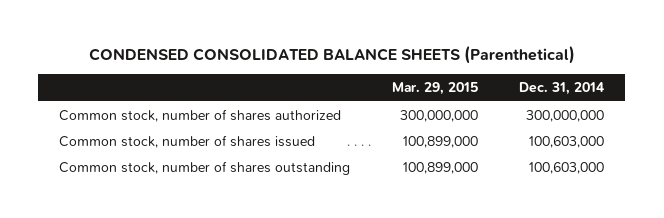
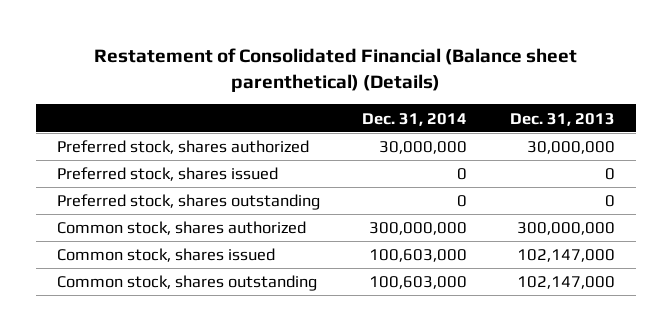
- CONDENSED CONSOLIDATED BALANCE SHEETS (Parenthetical)
+ Restatement of Consolidated Financial (Balance sheet parenthetical) (Details)
- | Mar. 29, 2015 | Dec. 31, 2014
+ | Dec. 31, 2014 | Dec. 31, 2013
- Common stock, number of shares authorized | 300,000,000 | 300,000,000
- Common stock, number of shares issued | 100,899,000 | 100,603,000
- Common stock, number of shares outstanding | 100,899,000 | 100,603,000
+ Preferred stock, shares authorized | 30,000,000 | 30,000,000
+ Preferred stock, shares issued | 0 | 0
+ Preferred stock, shares outstanding | 0 | 0
+ Common stock, shares authorized | 300,000,000 | 300,000,000
+ Common stock, shares issued | 100,603,000 | 102,147,000
+ Common stock, shares outstanding | 100,603,000 | 102,147,000

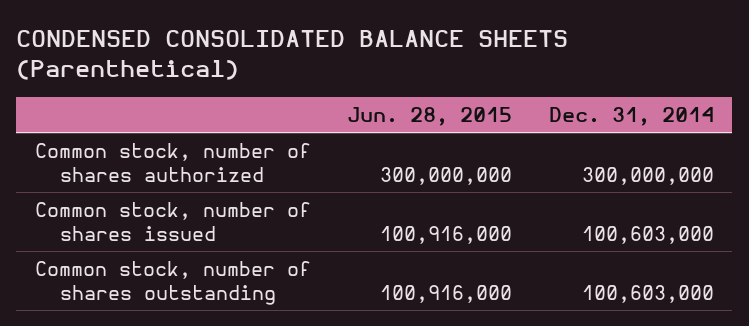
- Restatement of Consolidated Financial (Balance sheet parenthetical) (Details)
+ CONDENSED CONSOLIDATED BALANCE SHEETS (Parenthetical)
- | Dec. 31, 2014 | Dec. 31, 2013
+ | Jun. 28, 2015 | Dec. 31, 2014
- Preferred stock, shares authorized | 30,000,000 | 30,000,000
- Preferred stock, shares issued | 0 | 0
- Preferred stock, shares outstanding | 0 | 0
- Common stock, shares authorized | 300,000,000 | 300,000,000
- Common stock, shares issued | 100,603,000 | 102,147,000
- Common stock, shares outstanding | 100,603,000 | 102,147,000
+ Common stock, number of shares authorized | 300,000,000 | 300,000,000
+ Common stock, number of shares issued | 100,916,000 | 100,603,000
+ Common stock, number of shares outstanding | 100,916,000 | 100,603,000

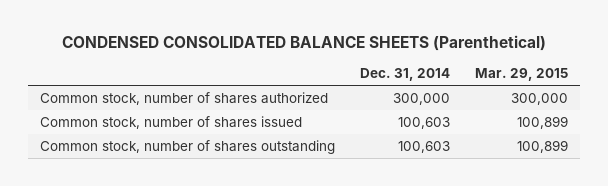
- | Jun. 28, 2015 | Dec. 31, 2014
+ | Dec. 31, 2014 | Mar. 29, 2015
- Common stock, number of shares authorized | 300,000,000 | 300,000,000
- Common stock, number of shares issued | 100,916,000 | 100,603,000
- Common stock, number of shares outstanding | 100,916,000 | 100,603,000
+ Common stock, number of shares authorized | 300,000 | 300,000
+ Common stock, number of shares issued | 100,603 | 100,899
+ Common stock, number of shares outstanding | 100,603 | 100,899

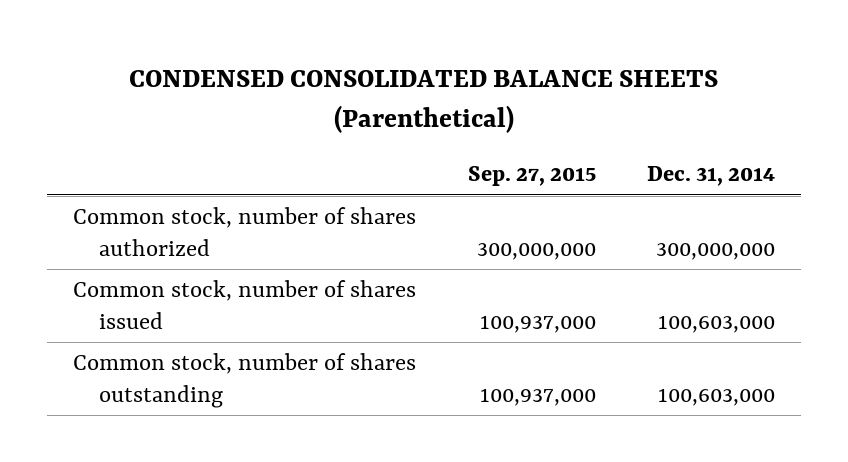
- | Dec. 31, 2014 | Mar. 29, 2015
+ | Sep. 27, 2015 | Dec. 31, 2014
- Common stock, number of shares authorized | 300,000 | 300,000
- Common stock, number of shares issued | 100,603 | 100,899
- Common stock, number of shares outstanding | 100,603 | 100,899
+ Common stock, number of shares authorized | 300,000,000 | 300,000,000
+ Common stock, number of shares issued | 100,937,000 | 100,603,000
+ Common stock, number of shares outstanding | 100,937,000 | 100,603,000

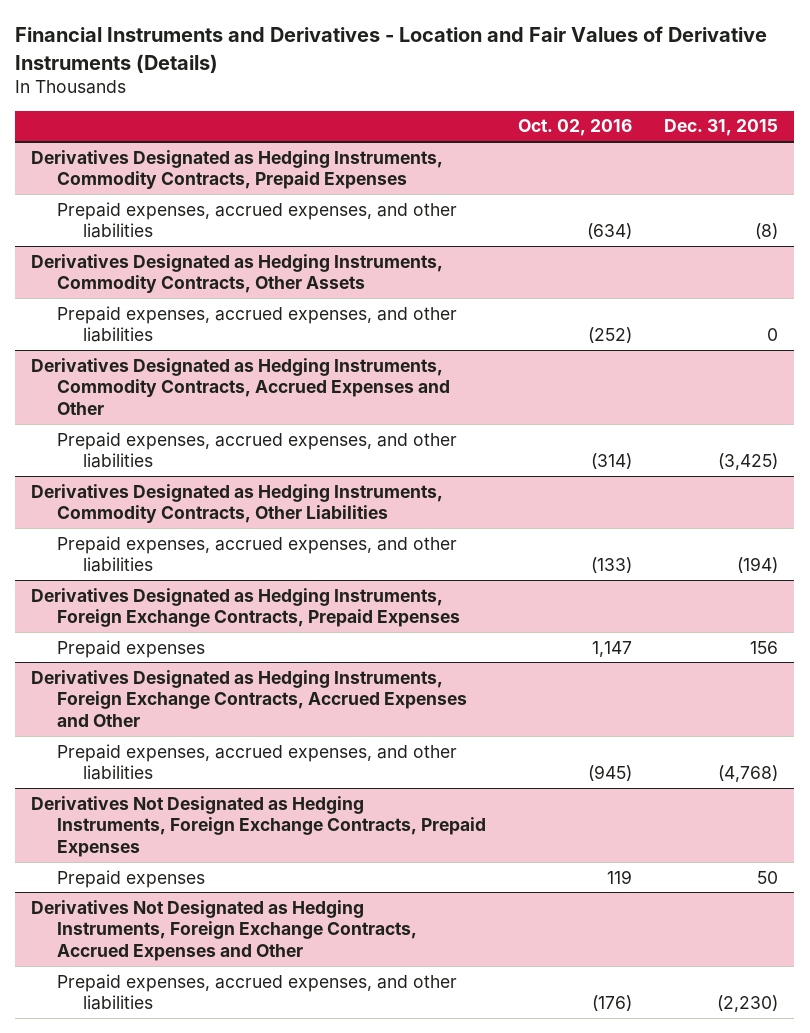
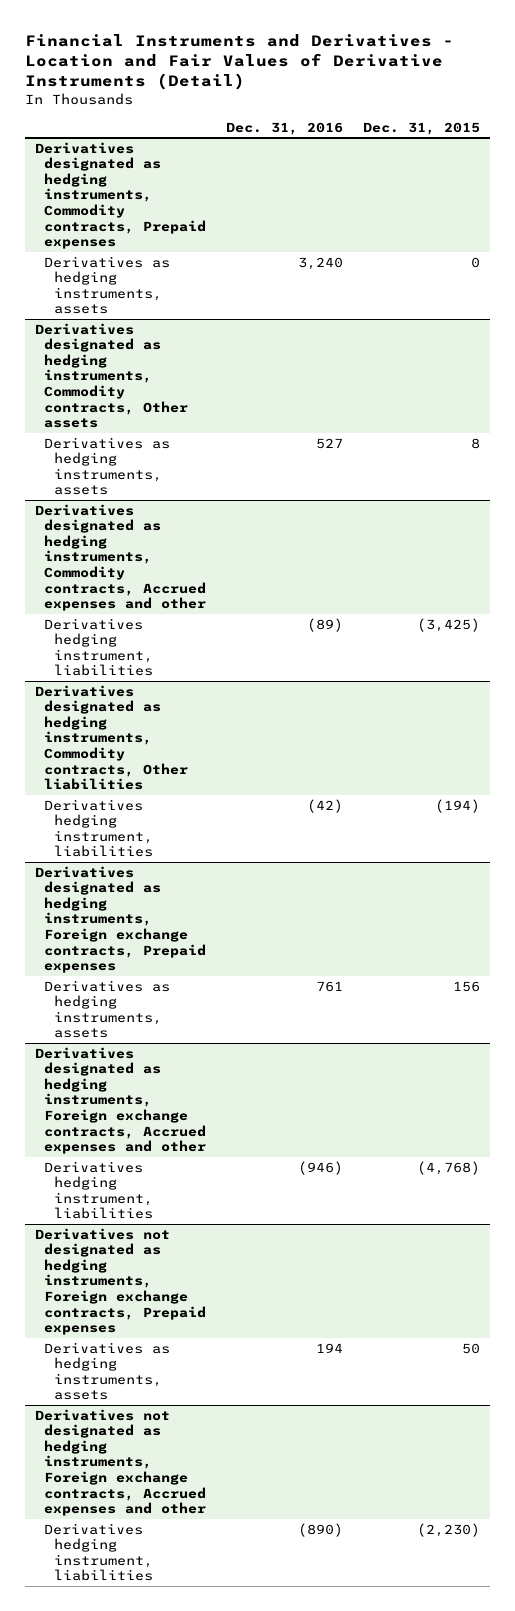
- Financial Instruments and Derivatives - Location and Fair Values of Derivative Instruments (Details)
+ Financial Instruments and Derivatives - Location and Fair Values of Derivative Instruments (Detail)
- | Oct. 02, 2016 | Dec. 31, 2015
+ | Dec. 31, 2016 | Dec. 31, 2015
- Derivatives Designated as Hedging Instruments, Commodity Contracts, Prepaid Expenses
- Prepaid expenses, accrued expenses, and other liabilities | (634) | (8)
- Derivatives Designated as Hedging Instruments, Commodity Contracts, Other Assets
- Prepaid expenses, accrued expenses, and other liabilities | (252) | 0
- Derivatives Designated as Hedging Instruments, Commodity Contracts, Accrued Expenses and Other
- Prepaid expenses, accrued expenses, and other liabilities | (314) | (3,425)
- Derivatives Designated as Hedging Instruments, Commodity Contracts, Other Liabilities
- Prepaid expenses, accrued expenses, and other liabilities | (133) | (194)
- Derivatives Designated as Hedging Instruments, Foreign Exchange Contracts, Prepaid Expenses
- Prepaid expenses | 1,147 | 156
- Derivatives Designated as Hedging Instruments, Foreign Exchange Contracts, Accrued Expenses and Other
- Prepaid expenses, accrued expenses, and other liabilities | (945) | (4,768)
- Derivatives Not Designated as Hedging Instruments, Foreign Exchange Contracts, Prepaid Expenses
- Prepaid expenses | 119 | 50
- Derivatives Not Designated as Hedging Instruments, Foreign Exchange Contracts, Accrued Expenses and Other
- Prepaid expenses, accrued expenses, and other liabilities | (176) | (2,230)
+ Derivatives designated as hedging instruments, Commodity contracts, Prepaid expenses
+ Derivatives as hedging instruments, assets | 3,240 | 0
+ Derivatives designated as hedging instruments, Commodity contracts, Other assets
+ Derivatives as hedging instruments, assets | 527 | 8
+ Derivatives designated as hedging instruments, Commodity contracts, Accrued expenses and other
+ Derivatives hedging instrument, liabilities | (89) | (3,425)
+ Derivatives designated as hedging instruments, Commodity contracts, Other liabilities
+ Derivatives hedging instrument, liabilities | (42) | (194)
+ Derivatives designated as hedging instruments, Foreign exchange contracts, Prepaid expenses
+ Derivatives as hedging instruments, assets | 761 | 156
+ Derivatives designated as hedging instruments, Foreign exchange contracts, Accrued expenses and other
+ Derivatives hedging instrument, liabilities | (946) | (4,768)
+ Derivatives not designated as hedging instruments, Foreign exchange contracts, Prepaid expenses
+ Derivatives as hedging instruments, assets | 194 | 50
+ Derivatives not designated as hedging instruments, Foreign exchange contracts, Accrued expenses and other
+ Derivatives hedging instrument, liabilities | (890) | (2,230)

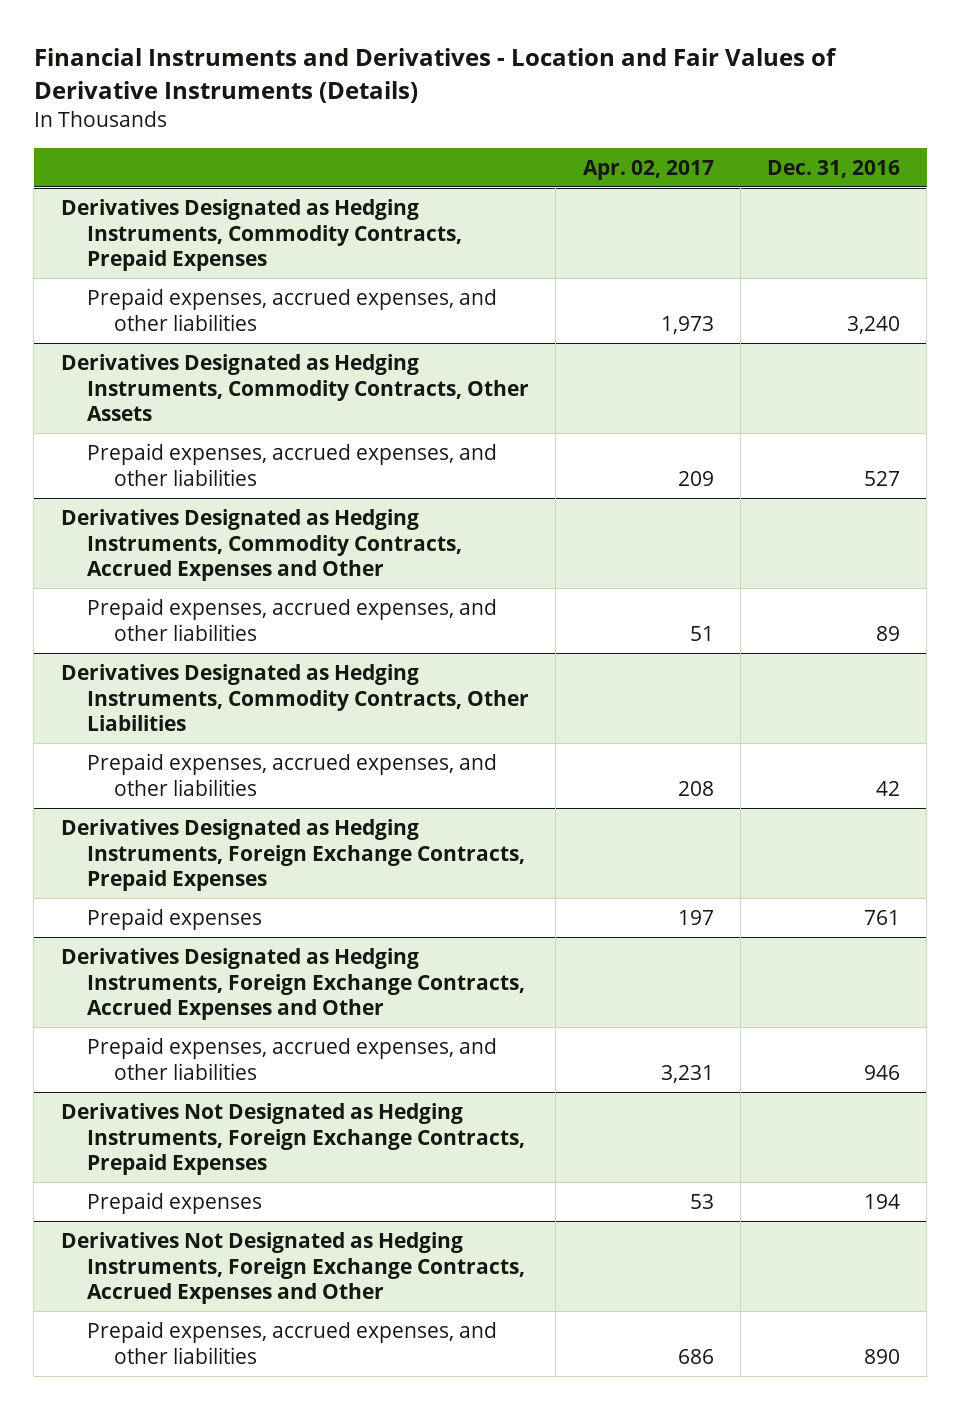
- Financial Instruments and Derivatives - Location and Fair Values of Derivative Instruments (Detail)
+ Financial Instruments and Derivatives - Location and Fair Values of Derivative Instruments (Details)
- | Dec. 31, 2016 | Dec. 31, 2015
+ | Apr. 02, 2017 | Dec. 31, 2016
- Derivatives designated as hedging instruments, Commodity contracts, Prepaid expenses
- Derivatives as hedging instruments, assets | 3,240 | 0
- Derivatives designated as hedging instruments, Commodity contracts, Other assets
- Derivatives as hedging instruments, assets | 527 | 8
- Derivatives designated as hedging instruments, Commodity contracts, Accrued expenses and other
- Derivatives hedging instrument, liabilities | (89) | (3,425)
- Derivatives designated as hedging instruments, Commodity contracts, Other liabilities
- Derivatives hedging instrument, liabilities | (42) | (194)
- Derivatives designated as hedging instruments, Foreign exchange contracts, Prepaid expenses
- Derivatives as hedging instruments, assets | 761 | 156
- Derivatives designated as hedging instruments, Foreign exchange contracts, Accrued expenses and other
- Derivatives hedging instrument, liabilities | (946) | (4,768)
- Derivatives not designated as hedging instruments, Foreign exchange contracts, Prepaid expenses
- Derivatives as hedging instruments, assets | 194 | 50
- Derivatives not designated as hedging instruments, Foreign exchange contracts, Accrued expenses and other
- Derivatives hedging instrument, liabilities | (890) | (2,230)
+ Derivatives Designated as Hedging Instruments, Commodity Contracts, Prepaid Expenses
+ Prepaid expenses, accrued expenses, and other liabilities | 1,973 | 3,240
+ Derivatives Designated as Hedging Instruments, Commodity Contracts, Other Assets
+ Prepaid expenses, accrued expenses, and other liabilities | 209 | 527
+ Derivatives Designated as Hedging Instruments, Commodity Contracts, Accrued Expenses and Other
+ Prepaid expenses, accrued expenses, and other liabilities | 51 | 89
+ Derivatives Designated as Hedging Instruments, Commodity Contracts, Other Liabilities
+ Prepaid expenses, accrued expenses, and other liabilities | 208 | 42
+ Derivatives Designated as Hedging Instruments, Foreign Exchange Contracts, Prepaid Expenses
+ Prepaid expenses | 197 | 761
+ Derivatives Designated as Hedging Instruments, Foreign Exchange Contracts, Accrued Expenses and Other
+ Prepaid expenses, accrued expenses, and other liabilities | 3,231 | 946
+ Derivatives Not Designated as Hedging Instruments, Foreign Exchange Contracts, Prepaid Expenses
+ Prepaid expenses | 53 | 194
+ Derivatives Not Designated as Hedging Instruments, Foreign Exchange Contracts, Accrued Expenses and Other
+ Prepaid expenses, accrued expenses, and other liabilities | 686 | 890

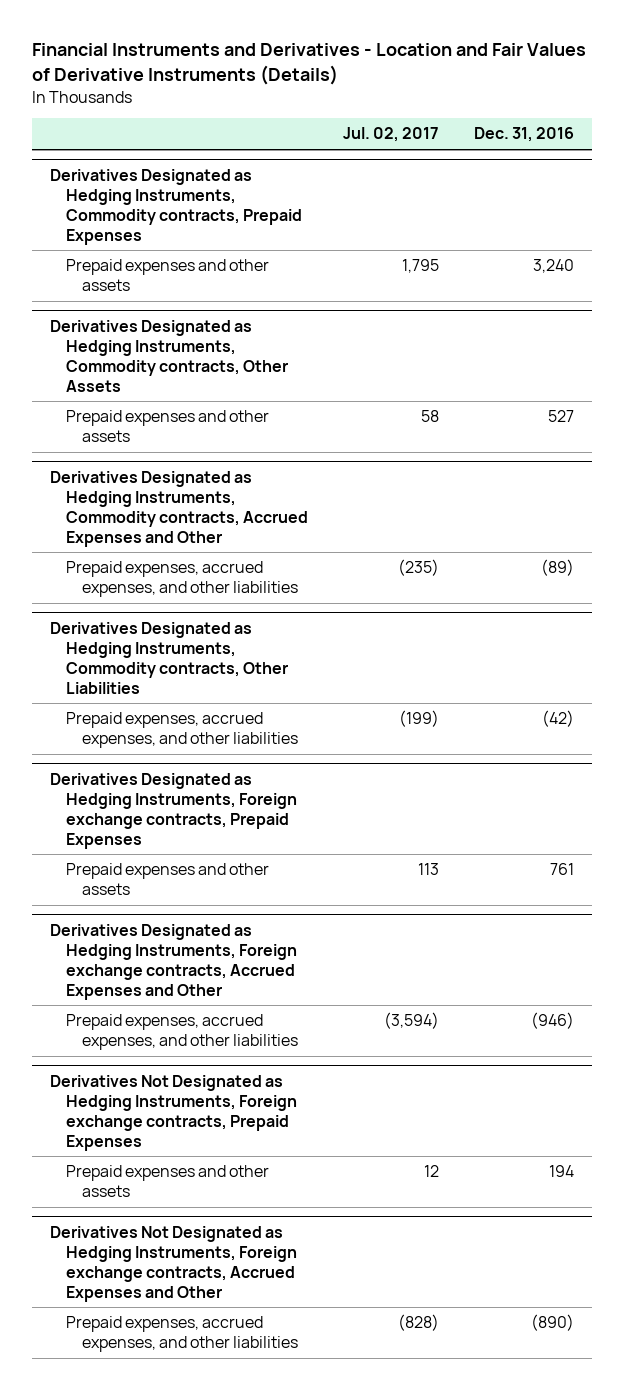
- | Apr. 02, 2017 | Dec. 31, 2016
+ | Jul. 02, 2017 | Dec. 31, 2016
- Derivatives Designated as Hedging Instruments, Commodity Contracts, Prepaid Expenses
- Prepaid expenses, accrued expenses, and other liabilities | 1,973 | 3,240
- Derivatives Designated as Hedging Instruments, Commodity Contracts, Other Assets
- Prepaid expenses, accrued expenses, and other liabilities | 209 | 527
- Derivatives Designated as Hedging Instruments, Commodity Contracts, Accrued Expenses and Other
- Prepaid expenses, accrued expenses, and other liabilities | 51 | 89
- Derivatives Designated as Hedging Instruments, Commodity Contracts, Other Liabilities
- Prepaid expenses, accrued expenses, and other liabilities | 208 | 42
- Derivatives Designated as Hedging Instruments, Foreign Exchange Contracts, Prepaid Expenses
- Prepaid expenses | 197 | 761
- Derivatives Designated as Hedging Instruments, Foreign Exchange Contracts, Accrued Expenses and Other
- Prepaid expenses, accrued expenses, and other liabilities | 3,231 | 946
- Derivatives Not Designated as Hedging Instruments, Foreign Exchange Contracts, Prepaid Expenses
- Prepaid expenses | 53 | 194
- Derivatives Not Designated as Hedging Instruments, Foreign Exchange Contracts, Accrued Expenses and Other
- Prepaid expenses, accrued expenses, and other liabilities | 686 | 890
+ Derivatives Designated as Hedging Instruments, Commodity contracts, Prepaid Expenses
+ Prepaid expenses and other assets | 1,795 | 3,240
+ Derivatives Designated as Hedging Instruments, Commodity contracts, Other Assets
+ Prepaid expenses and other assets | 58 | 527
+ Derivatives Designated as Hedging Instruments, Commodity contracts, Accrued Expenses and Other
+ Prepaid expenses, accrued expenses, and other liabilities | (235) | (89)
+ Derivatives Designated as Hedging Instruments, Commodity contracts, Other Liabilities
+ Prepaid expenses, accrued expenses, and other liabilities | (199) | (42)
+ Derivatives Designated as Hedging Instruments, Foreign exchange contracts, Prepaid Expenses
+ Prepaid expenses and other assets | 113 | 761
+ Derivatives Designated as Hedging Instruments, Foreign exchange contracts, Accrued Expenses and Other
+ Prepaid expenses, accrued expenses, and other liabilities | (3,594) | (946)
+ Derivatives Not Designated as Hedging Instruments, Foreign exchange contracts, Prepaid Expenses
+ Prepaid expenses and other assets | 12 | 194
+ Derivatives Not Designated as Hedging Instruments, Foreign exchange contracts, Accrued Expenses and Other
+ Prepaid expenses, accrued expenses, and other liabilities | (828) | (890)

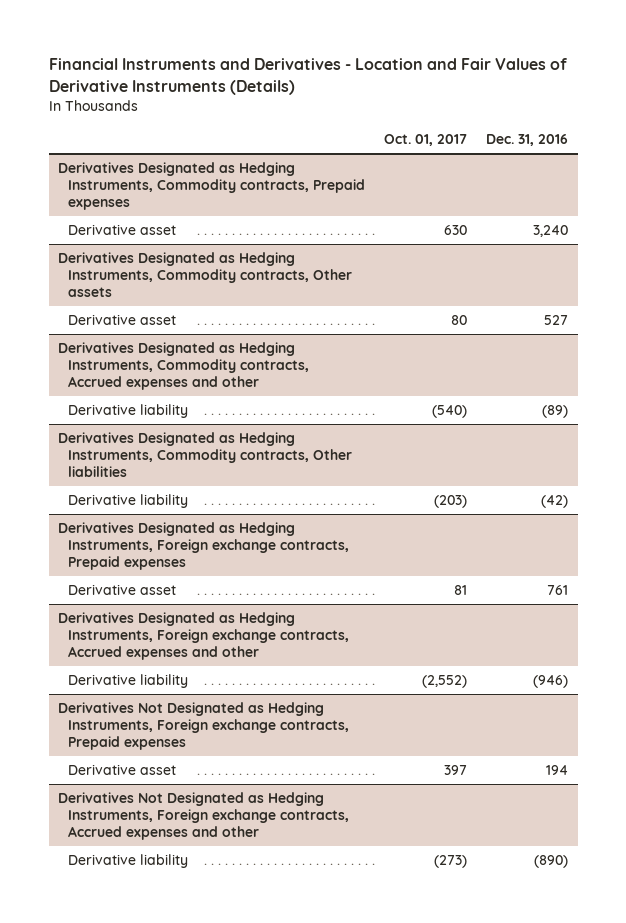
- | Jul. 02, 2017 | Dec. 31, 2016
+ | Oct. 01, 2017 | Dec. 31, 2016
- Derivatives Designated as Hedging Instruments, Commodity contracts, Prepaid Expenses
- Prepaid expenses and other assets | 1,795 | 3,240
- Derivatives Designated as Hedging Instruments, Commodity contracts, Other Assets
- Prepaid expenses and other assets | 58 | 527
- Derivatives Designated as Hedging Instruments, Commodity contracts, Accrued Expenses and Other
- Prepaid expenses, accrued expenses, and other liabilities | (235) | (89)
- Derivatives Designated as Hedging Instruments, Commodity contracts, Other Liabilities
- Prepaid expenses, accrued expenses, and other liabilities | (199) | (42)
- Derivatives Designated as Hedging Instruments, Foreign exchange contracts, Prepaid Expenses
- Prepaid expenses and other assets | 113 | 761
- Derivatives Designated as Hedging Instruments, Foreign exchange contracts, Accrued Expenses and Other
- Prepaid expenses, accrued expenses, and other liabilities | (3,594) | (946)
- Derivatives Not Designated as Hedging Instruments, Foreign exchange contracts, Prepaid Expenses
- Prepaid expenses and other assets | 12 | 194
- Derivatives Not Designated as Hedging Instruments, Foreign exchange contracts, Accrued Expenses and Other
- Prepaid expenses, accrued expenses, and other liabilities | (828) | (890)
+ Derivatives Designated as Hedging Instruments, Commodity contracts, Prepaid expenses
+ Derivative asset | 630 | 3,240
+ Derivatives Designated as Hedging Instruments, Commodity contracts, Other assets
+ Derivative asset | 80 | 527
+ Derivatives Designated as Hedging Instruments, Commodity contracts, Accrued expenses and other
+ Derivative liability | (540) | (89)
+ Derivatives Designated as Hedging Instruments, Commodity contracts, Other liabilities
+ Derivative liability | (203) | (42)
+ Derivatives Designated as Hedging Instruments, Foreign exchange contracts, Prepaid expenses
+ Derivative asset | 81 | 761
+ Derivatives Designated as Hedging Instruments, Foreign exchange contracts, Accrued expenses and other
+ Derivative liability | (2,552) | (946)
+ Derivatives Not Designated as Hedging Instruments, Foreign exchange contracts, Prepaid expenses
+ Derivative asset | 397 | 194
+ Derivatives Not Designated as Hedging Instruments, Foreign exchange contracts, Accrued expenses and other
+ Derivative liability | (273) | (890)

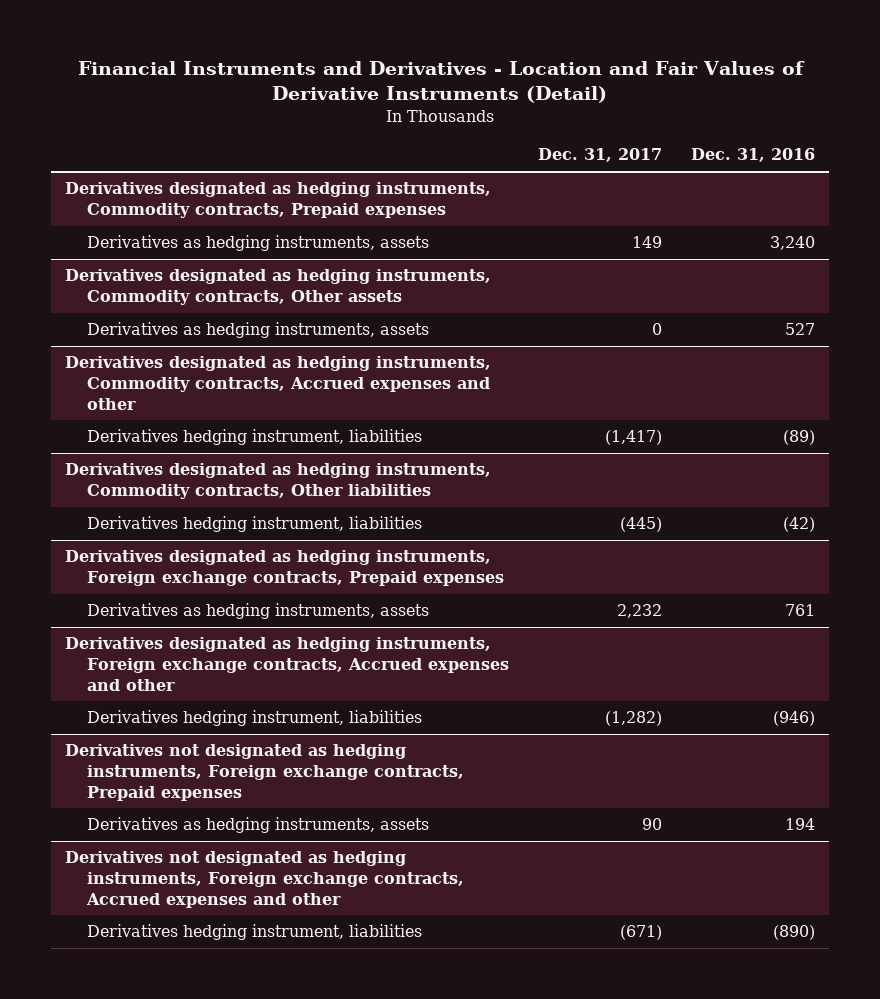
- Financial Instruments and Derivatives - Location and Fair Values of Derivative Instruments (Details)
+ Financial Instruments and Derivatives - Location and Fair Values of Derivative Instruments (Detail)
- | Oct. 01, 2017 | Dec. 31, 2016
+ | Dec. 31, 2017 | Dec. 31, 2016
- Derivatives Designated as Hedging Instruments, Commodity contracts, Prepaid expenses
- Derivative asset | 630 | 3,240
- Derivatives Designated as Hedging Instruments, Commodity contracts, Other assets
- Derivative asset | 80 | 527
- Derivatives Designated as Hedging Instruments, Commodity contracts, Accrued expenses and other
- Derivative liability | (540) | (89)
- Derivatives Designated as Hedging Instruments, Commodity contracts, Other liabilities
- Derivative liability | (203) | (42)
- Derivatives Designated as Hedging Instruments, Foreign exchange contracts, Prepaid expenses
- Derivative asset | 81 | 761
- Derivatives Designated as Hedging Instruments, Foreign exchange contracts, Accrued expenses and other
- Derivative liability | (2,552) | (946)
- Derivatives Not Designated as Hedging Instruments, Foreign exchange contracts, Prepaid expenses
- Derivative asset | 397 | 194
- Derivatives Not Designated as Hedging Instruments, Foreign exchange contracts, Accrued expenses and other
- Derivative liability | (273) | (890)
+ Derivatives designated as hedging instruments, Commodity contracts, Prepaid expenses
+ Derivatives as hedging instruments, assets | 149 | 3,240
+ Derivatives designated as hedging instruments, Commodity contracts, Other assets
+ Derivatives as hedging instruments, assets | 0 | 527
+ Derivatives designated as hedging instruments, Commodity contracts, Accrued expenses and other
+ Derivatives hedging instrument, liabilities | (1,417) | (89)
+ Derivatives designated as hedging instruments, Commodity contracts, Other liabilities
+ Derivatives hedging instrument, liabilities | (445) | (42)
+ Derivatives designated as hedging instruments, Foreign exchange contracts, Prepaid expenses
+ Derivatives as hedging instruments, assets | 2,232 | 761
+ Derivatives designated as hedging instruments, Foreign exchange contracts, Accrued expenses and other
+ Derivatives hedging instrument, liabilities | (1,282) | (946)
+ Derivatives not designated as hedging instruments, Foreign exchange contracts, Prepaid expenses
+ Derivatives as hedging instruments, assets | 90 | 194
+ Derivatives not designated as hedging instruments, Foreign exchange contracts, Accrued expenses and other
+ Derivatives hedging instrument, liabilities | (671) | (890)

